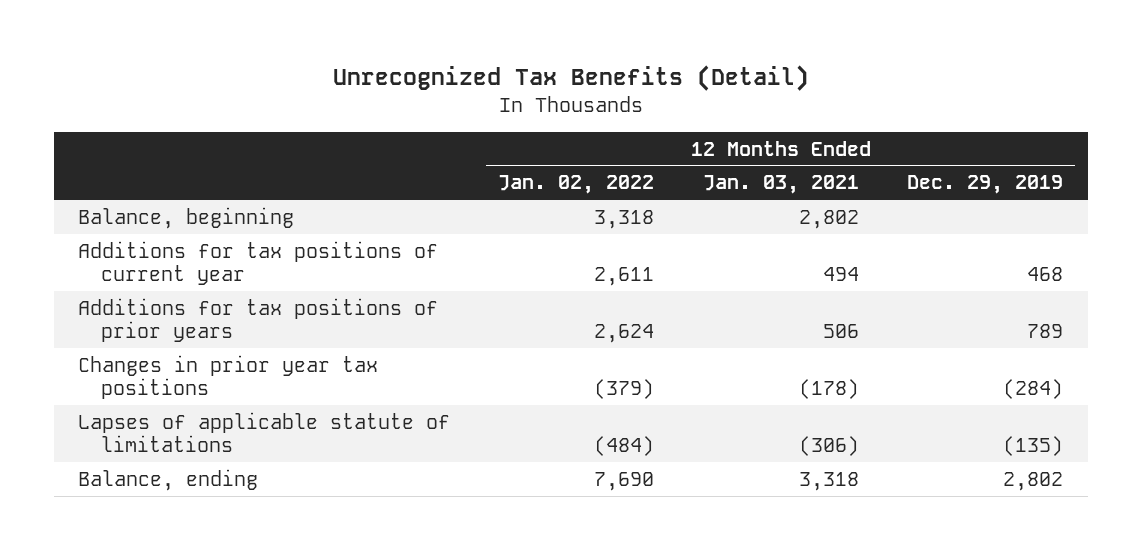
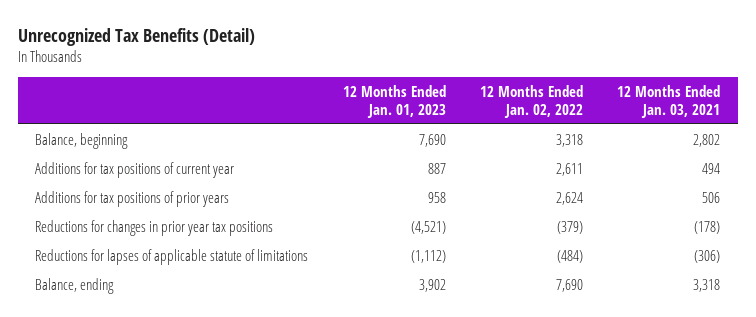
- | 12 Months Ended Jan. 02, 2022 | 12 Months Ended Jan. 03, 2021 | 12 Months Ended Dec. 29, 2019
+ | 12 Months Ended Jan. 01, 2023 | 12 Months Ended Jan. 02, 2022 | 12 Months Ended Jan. 03, 2021
- Changes in prior year tax positions | (379) | (178) | (284)
- Lapses of applicable statute of limitations | (484) | (306) | (135)
+ Reductions for changes in prior year tax positions | (4,521) | (379) | (178)
+ Reductions for lapses of applicable statute of limitations | (1,112) | (484) | (306)

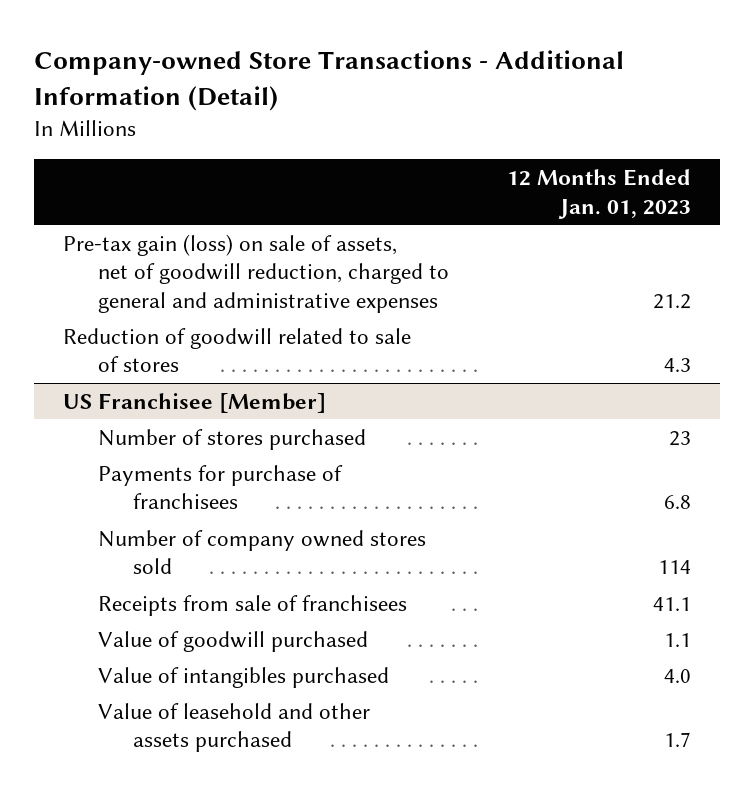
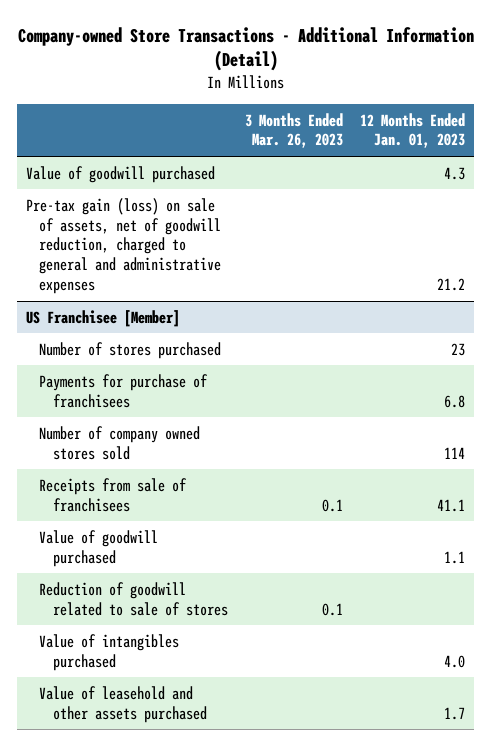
- | 12 Months Ended Jan. 01, 2023
+ | 3 Months Ended Mar. 26, 2023 | 12 Months Ended Jan. 01, 2023
+ Value of goodwill purchased | | 4.3
- Reduction of goodwill related to sale of stores | 4.3
@ US Franchisee [Member]
+ Reduction of goodwill related to sale of stores | 0.1 |

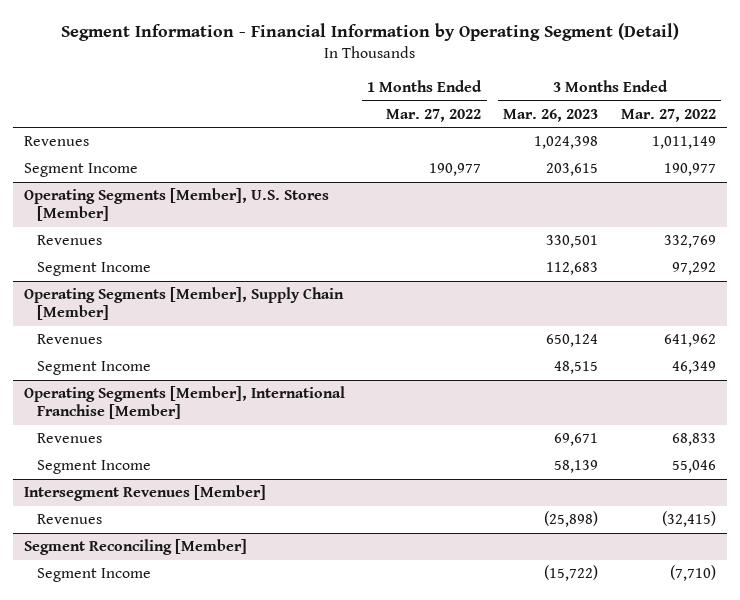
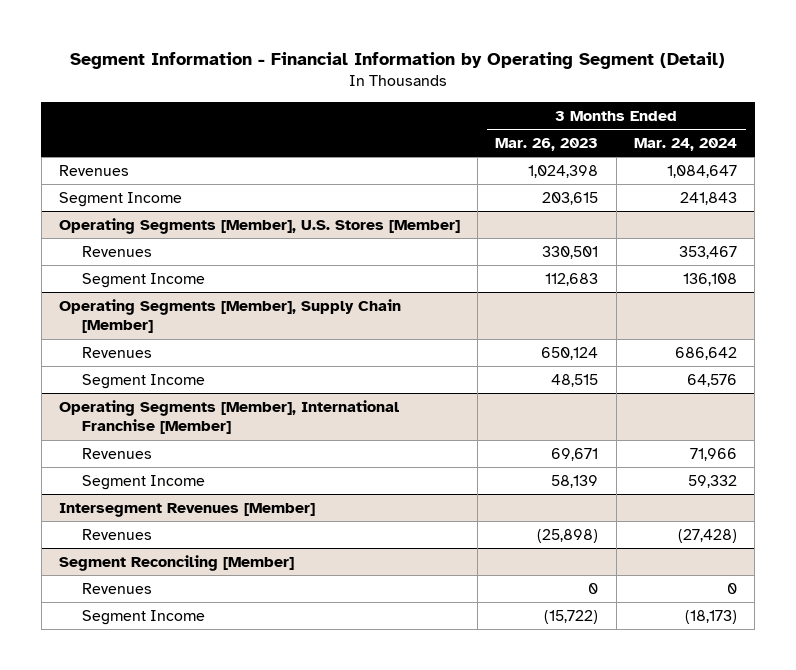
- | 1 Months Ended Mar. 27, 2022 | 3 Months Ended Mar. 26, 2023 | 3 Months Ended Mar. 27, 2022
+ | 3 Months Ended Mar. 26, 2023 | 3 Months Ended Mar. 24, 2024
@ Segment Reconciling [Member]
+ Revenues | 0 | 0

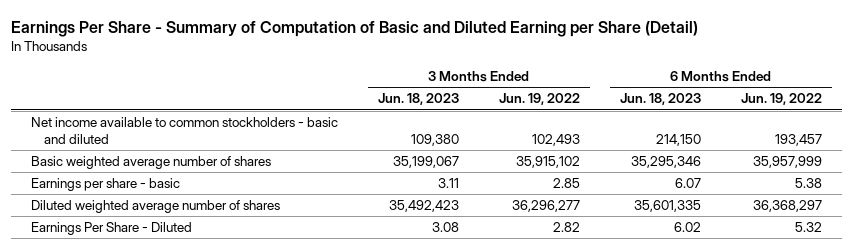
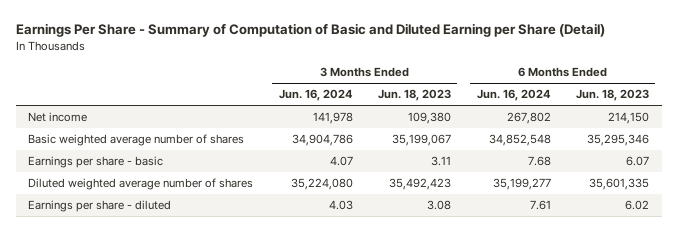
- | 3 Months Ended Jun. 18, 2023 | 3 Months Ended Jun. 19, 2022 | 6 Months Ended Jun. 18, 2023 | 6 Months Ended Jun. 19, 2022
+ | 3 Months Ended Jun. 16, 2024 | 3 Months Ended Jun. 18, 2023 | 6 Months Ended Jun. 16, 2024 | 6 Months Ended Jun. 18, 2023
- Net income available to common stockholders - basic and diluted | 109,380 | 102,493 | 214,150 | 193,457
+ Net income | 141,978 | 109,380 | 267,802 | 214,150
- Earnings Per Share - Diluted | 3.08 | 2.82 | 6.02 | 5.32
+ Earnings per share - diluted | 4.03 | 3.08 | 7.61 | 6.02

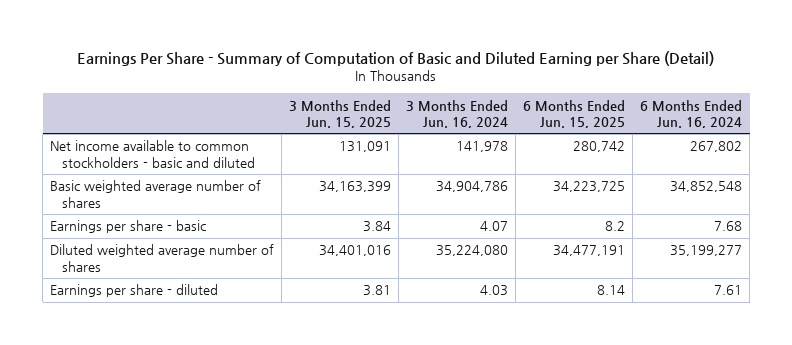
- | 3 Months Ended Jun. 16, 2024 | 3 Months Ended Jun. 18, 2023 | 6 Months Ended Jun. 16, 2024 | 6 Months Ended Jun. 18, 2023
+ | 3 Months Ended Jun. 15, 2025 | 3 Months Ended Jun. 16, 2024 | 6 Months Ended Jun. 15, 2025 | 6 Months Ended Jun. 16, 2024
- Net income | 141,978 | 109,380 | 267,802 | 214,150
+ Net income available to common stockholders - basic and diluted | 131,091 | 141,978 | 280,742 | 267,802

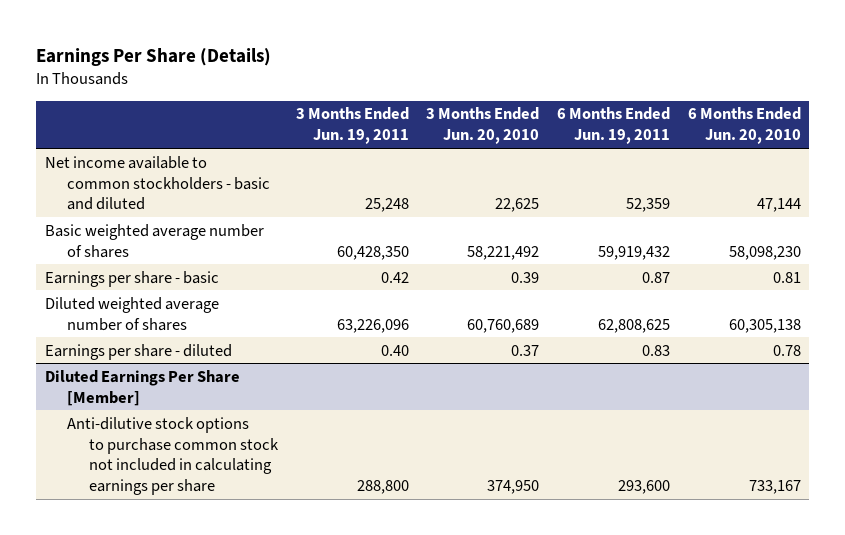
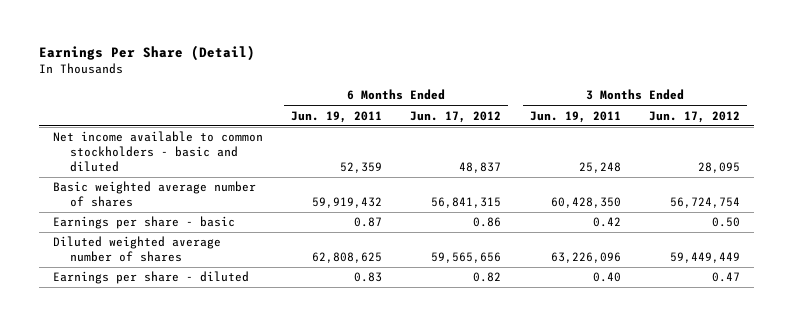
- Earnings Per Share (Details)
+ Earnings Per Share (Detail)
- | 3 Months Ended Jun. 19, 2011 | 3 Months Ended Jun. 20, 2010 | 6 Months Ended Jun. 19, 2011 | 6 Months Ended Jun. 20, 2010
+ | 6 Months Ended Jun. 19, 2011 | 6 Months Ended Jun. 17, 2012 | 3 Months Ended Jun. 19, 2011 | 3 Months Ended Jun. 17, 2012
- Diluted Earnings Per Share [Member]
- Anti-dilutive stock options to purchase common stock not included in calculating earnings per share | 288,800 | 374,950 | 293,600 | 733,167

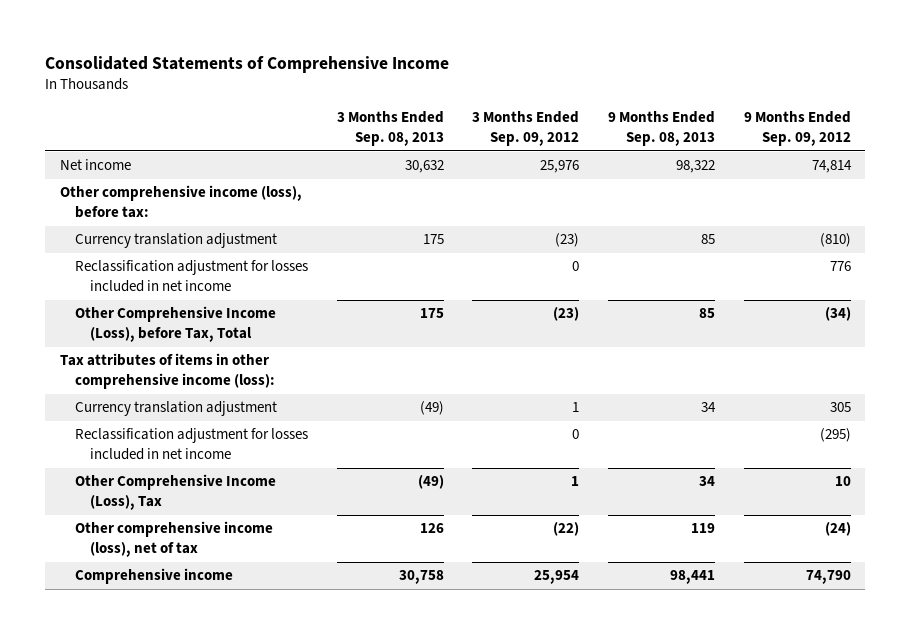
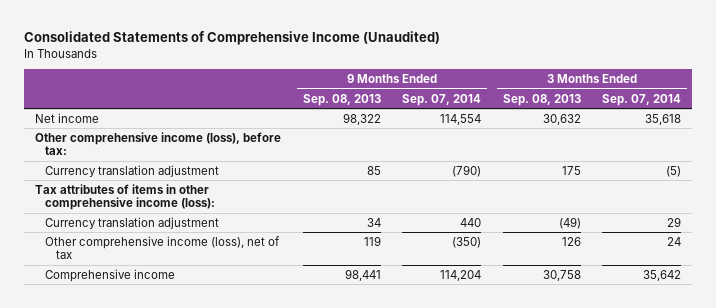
- Consolidated Statements of Comprehensive Income
+ Consolidated Statements of Comprehensive Income (Unaudited)
- | 3 Months Ended Sep. 08, 2013 | 3 Months Ended Sep. 09, 2012 | 9 Months Ended Sep. 08, 2013 | 9 Months Ended Sep. 09, 2012
+ | 9 Months Ended Sep. 08, 2013 | 9 Months Ended Sep. 07, 2014 | 3 Months Ended Sep. 08, 2013 | 3 Months Ended Sep. 07, 2014
- Reclassification adjustment for losses included in net income | | 0 | | 776
- Other Comprehensive Income (Loss), before Tax, Total | 175 | (23) | 85 | (34)
- Reclassification adjustment for losses included in net income | | 0 | | (295)
- Other Comprehensive Income (Loss), Tax | (49) | 1 | 34 | 10

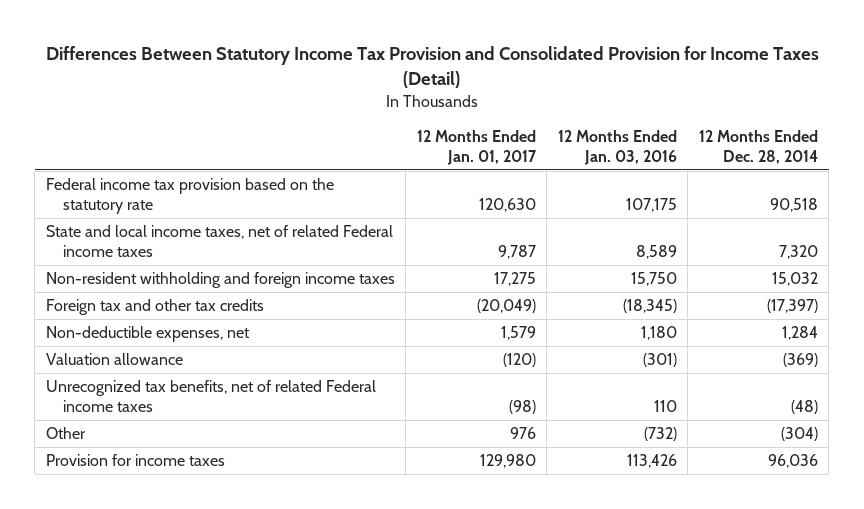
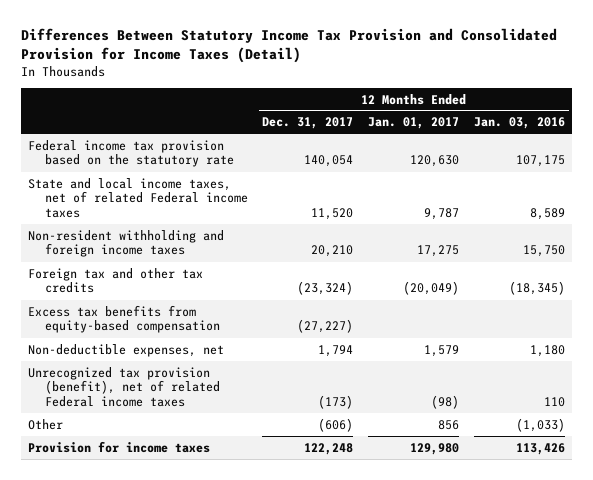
- | 12 Months Ended Jan. 01, 2017 | 12 Months Ended Jan. 03, 2016 | 12 Months Ended Dec. 28, 2014
+ | 12 Months Ended Dec. 31, 2017 | 12 Months Ended Jan. 01, 2017 | 12 Months Ended Jan. 03, 2016
+ Excess tax benefits from equity-based compensation | (27,227) | |
- Valuation allowance | (120) | (301) | (369)
- Unrecognized tax benefits, net of related Federal income taxes | (98) | 110 | (48)
- Other | 976 | (732) | (304)
+ Unrecognized tax provision (benefit), net of related Federal income taxes | (173) | (98) | 110
+ Other | (606) | 856 | (1,033)

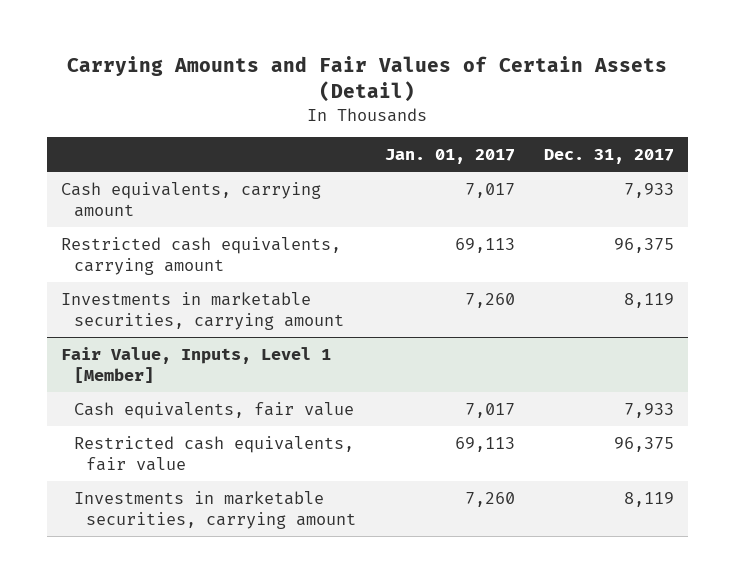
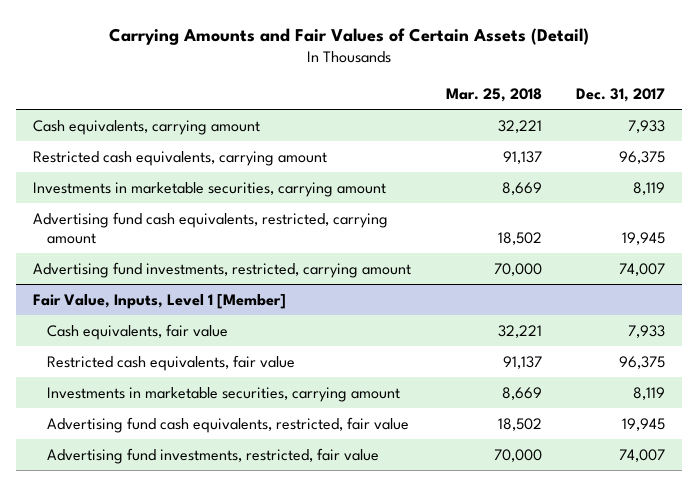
- | Jan. 01, 2017 | Dec. 31, 2017
+ | Mar. 25, 2018 | Dec. 31, 2017
+ Advertising fund cash equivalents, restricted, carrying amount | 18,502 | 19,945
+ Advertising fund investments, restricted, carrying amount | 70,000 | 74,007
@ Fair Value, Inputs, Level 1 [Member]
+ Advertising fund cash equivalents, restricted, fair value | 18,502 | 19,945
+ Advertising fund investments, restricted, fair value | 70,000 | 74,007

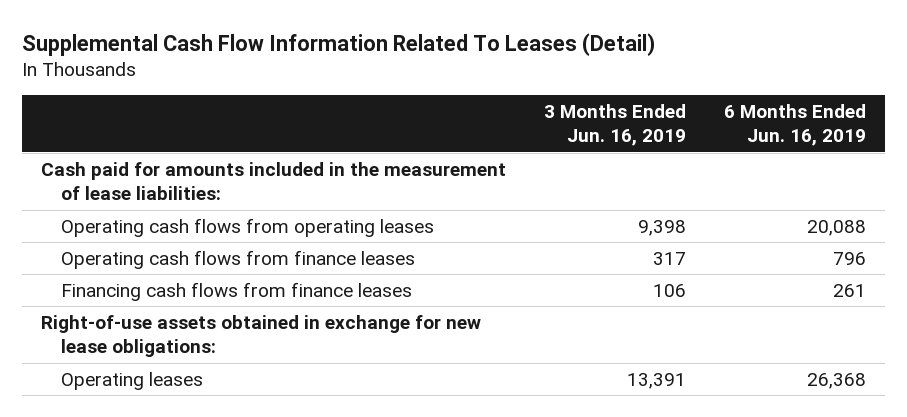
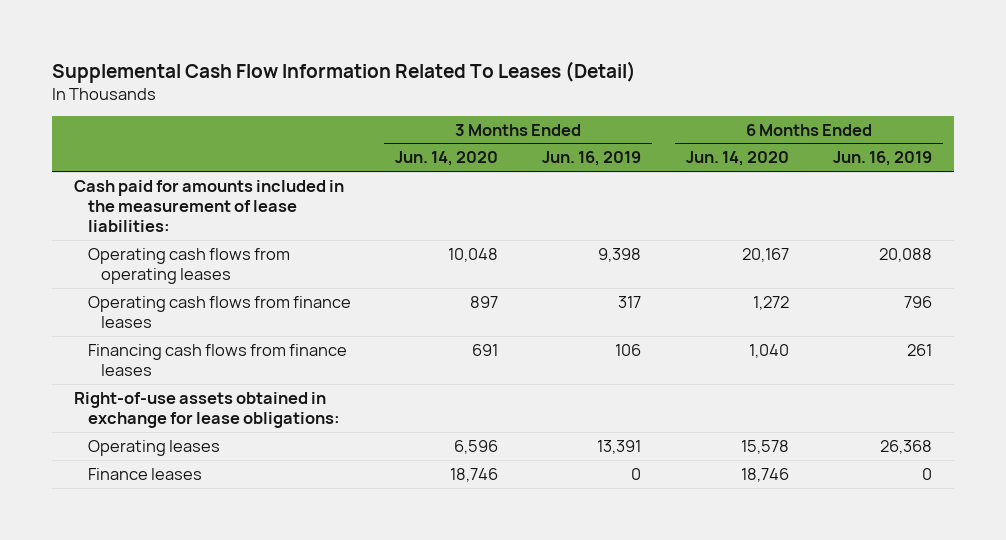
- | 3 Months Ended Jun. 16, 2019 | 6 Months Ended Jun. 16, 2019
+ | 3 Months Ended Jun. 14, 2020 | 3 Months Ended Jun. 16, 2019 | 6 Months Ended Jun. 14, 2020 | 6 Months Ended Jun. 16, 2019
- Right-of-use assets obtained in exchange for new lease obligations:
+ Right-of-use assets obtained in exchange for lease obligations:
+ Finance leases | 18,746 | 0 | 18,746 | 0

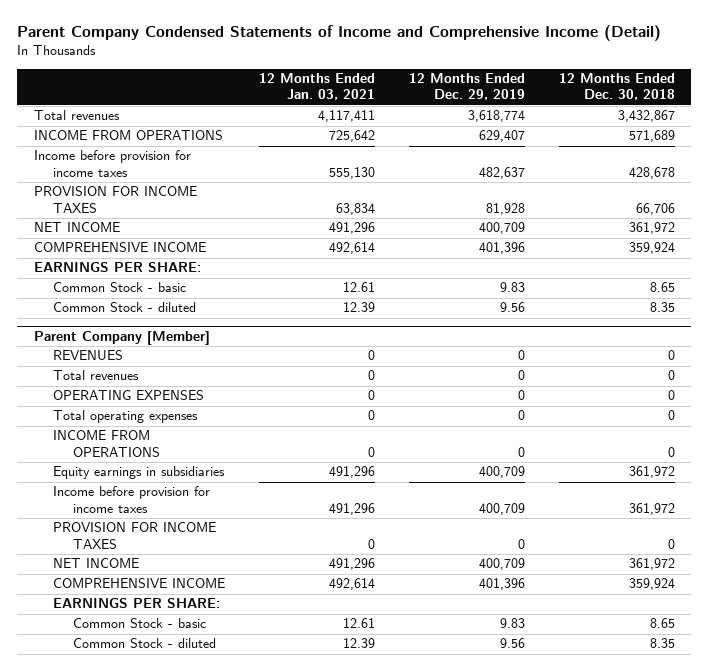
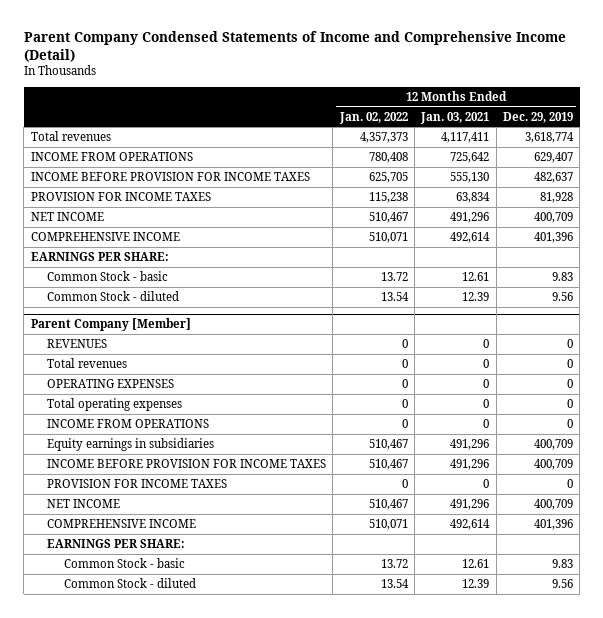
- | 12 Months Ended Jan. 03, 2021 | 12 Months Ended Dec. 29, 2019 | 12 Months Ended Dec. 30, 2018
+ | 12 Months Ended Jan. 02, 2022 | 12 Months Ended Jan. 03, 2021 | 12 Months Ended Dec. 29, 2019
- Income before provision for income taxes | 555,130 | 482,637 | 428,678
+ INCOME BEFORE PROVISION FOR INCOME TAXES | 625,705 | 555,130 | 482,637
@ Parent Company [Member]
- Income before provision for income taxes | 491,296 | 400,709 | 361,972
+ INCOME BEFORE PROVISION FOR INCOME TAXES | 510,467 | 491,296 | 400,709

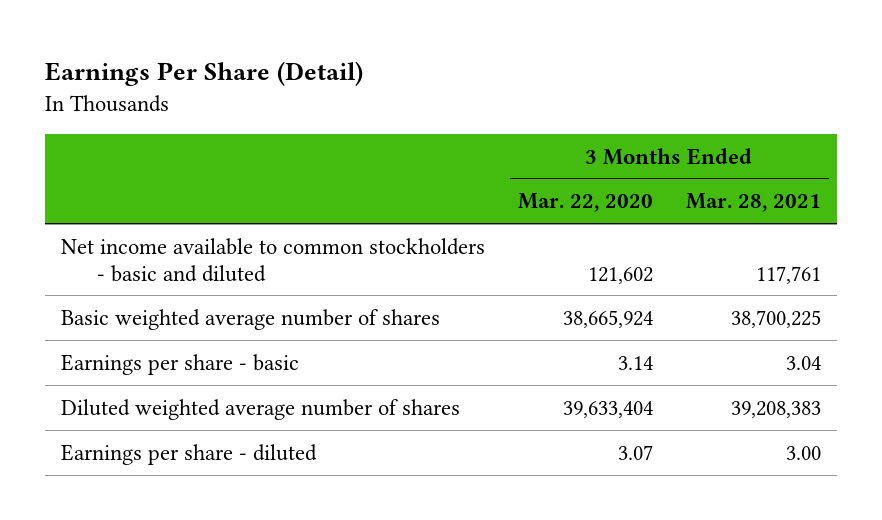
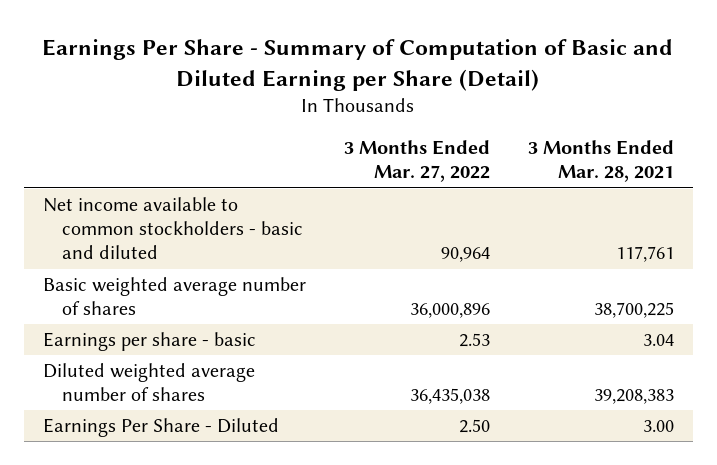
- Earnings Per Share (Detail)
+ Earnings Per Share - Summary of Computation of Basic and Diluted Earning per Share (Detail)
- | 3 Months Ended Mar. 22, 2020 | 3 Months Ended Mar. 28, 2021
+ | 3 Months Ended Mar. 27, 2022 | 3 Months Ended Mar. 28, 2021
- Earnings per share - diluted | 3.07 | 3.00
+ Earnings Per Share - Diluted | 2.50 | 3.00

